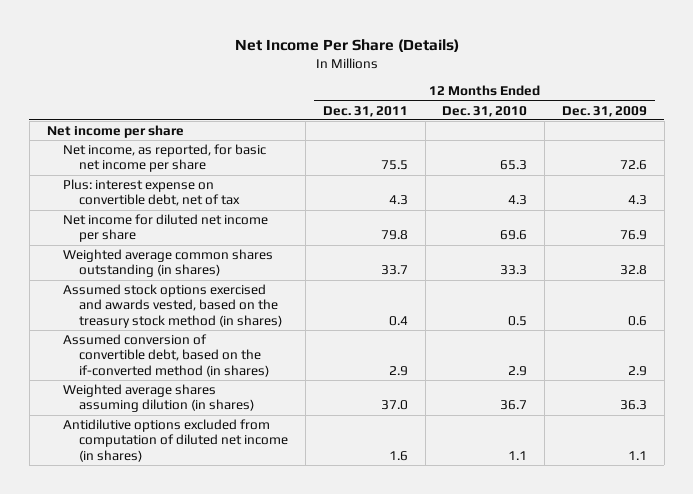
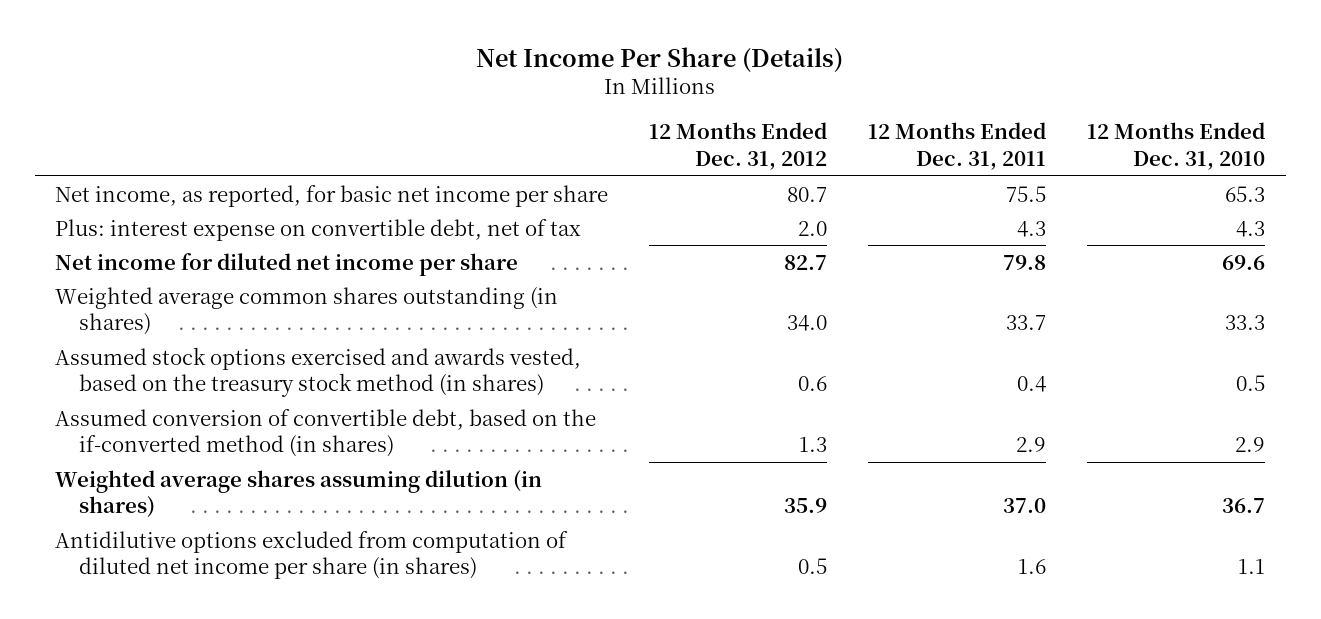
- | 12 Months Ended Dec. 31, 2011 | 12 Months Ended Dec. 31, 2010 | 12 Months Ended Dec. 31, 2009
+ | 12 Months Ended Dec. 31, 2012 | 12 Months Ended Dec. 31, 2011 | 12 Months Ended Dec. 31, 2010
- Net income per share
- Antidilutive options excluded from computation of diluted net income (in shares) | 1.6 | 1.1 | 1.1
+ Antidilutive options excluded from computation of diluted net income per share (in shares) | 0.5 | 1.6 | 1.1

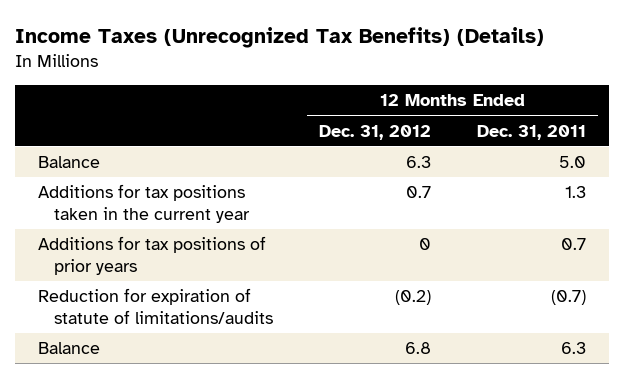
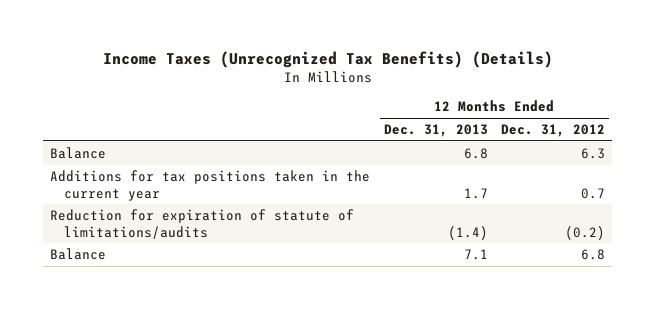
- | 12 Months Ended Dec. 31, 2012 | 12 Months Ended Dec. 31, 2011
+ | 12 Months Ended Dec. 31, 2013 | 12 Months Ended Dec. 31, 2012
- Additions for tax positions of prior years | 0 | 0.7

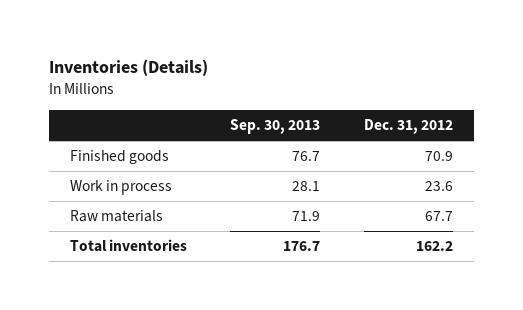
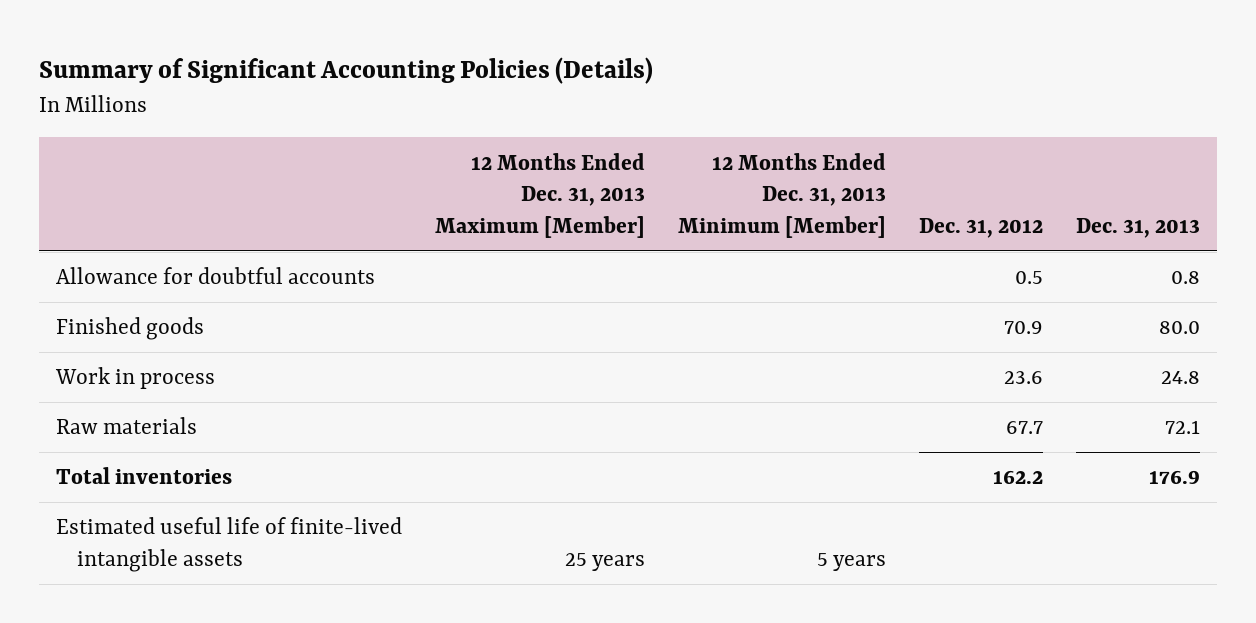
- Inventories (Details)
+ Summary of Significant Accounting Policies (Details)
- | Sep. 30, 2013 | Dec. 31, 2012
+ | 12 Months Ended Dec. 31, 2013 Maximum [Member] | 12 Months Ended Dec. 31, 2013 Minimum [Member] | Dec. 31, 2012 | Dec. 31, 2013
+ Allowance for doubtful accounts | | | 0.5 | 0.8
+ Estimated useful life of finite-lived intangible assets | 25 years | 5 years | |

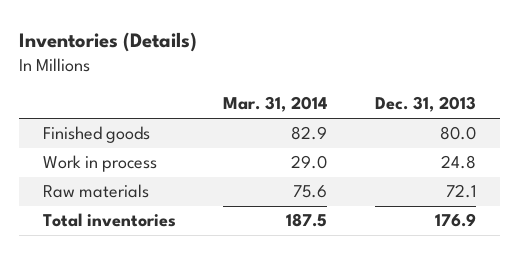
- Summary of Significant Accounting Policies (Details)
+ Inventories (Details)
- | 12 Months Ended Dec. 31, 2013 Maximum [Member] | 12 Months Ended Dec. 31, 2013 Minimum [Member] | Dec. 31, 2012 | Dec. 31, 2013
+ | Mar. 31, 2014 | Dec. 31, 2013
- Allowance for doubtful accounts | | | 0.5 | 0.8
- Estimated useful life of finite-lived intangible assets | 25 years | 5 years | |

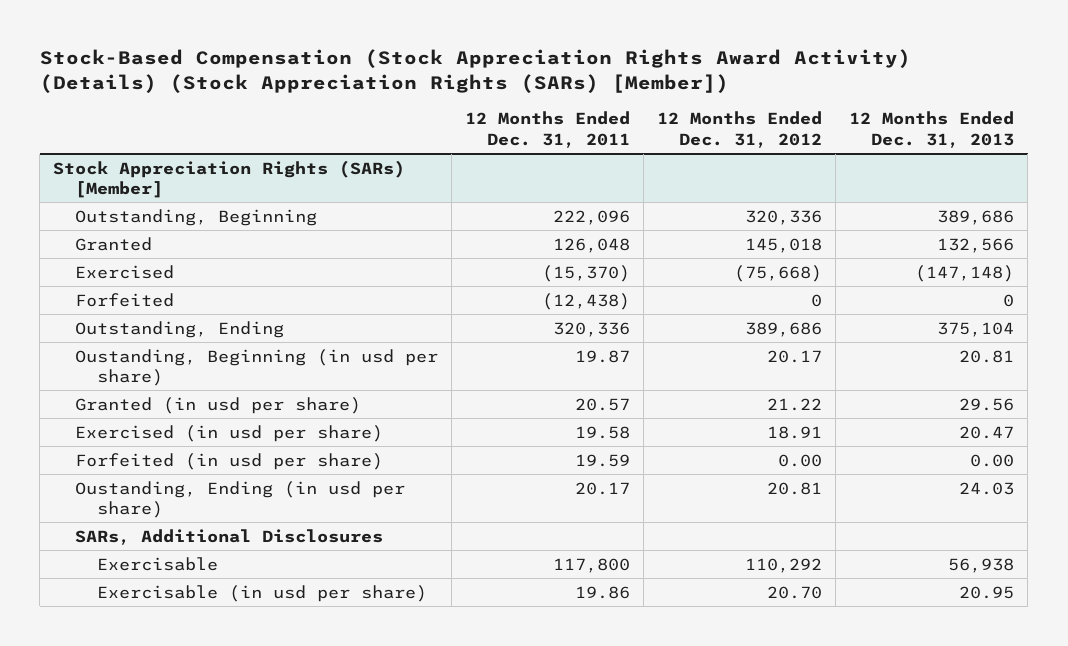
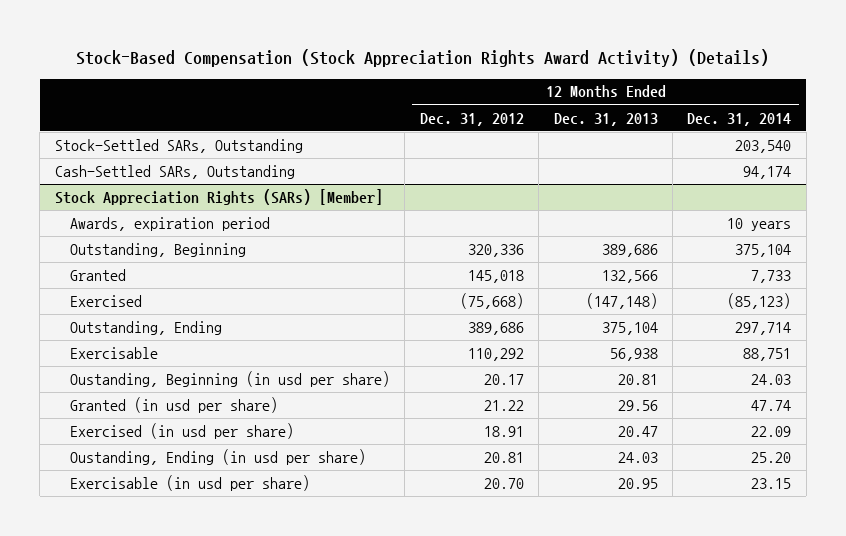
- Stock-Based Compensation (Stock Appreciation Rights Award Activity) (Details) (Stock Appreciation Rights (SARs) [Member])
+ Stock-Based Compensation (Stock Appreciation Rights Award Activity) (Details)
- | 12 Months Ended Dec. 31, 2011 | 12 Months Ended Dec. 31, 2012 | 12 Months Ended Dec. 31, 2013
+ | 12 Months Ended Dec. 31, 2012 | 12 Months Ended Dec. 31, 2013 | 12 Months Ended Dec. 31, 2014
+ Stock-Settled SARs, Outstanding | | | 203,540
+ Cash-Settled SARs, Outstanding | | | 94,174
@ Stock Appreciation Rights (SARs) [Member]
+ Awards, expiration period | | | 10 years
- Forfeited | (12,438) | 0 | 0
moved up: Exercisable | 110,292 | 56,938 | 88,751
- Forfeited (in usd per share) | 19.59 | 0.00 | 0.00
- SARs, Additional Disclosures

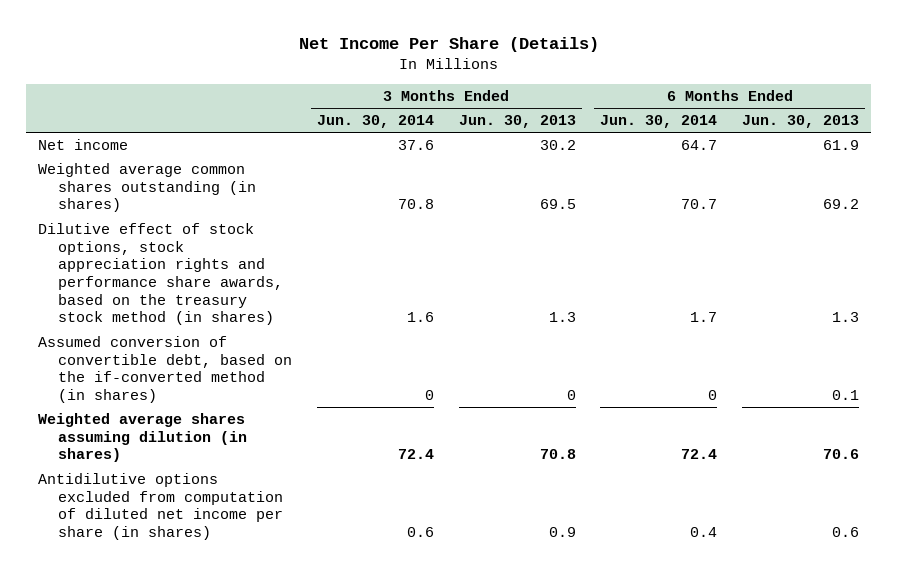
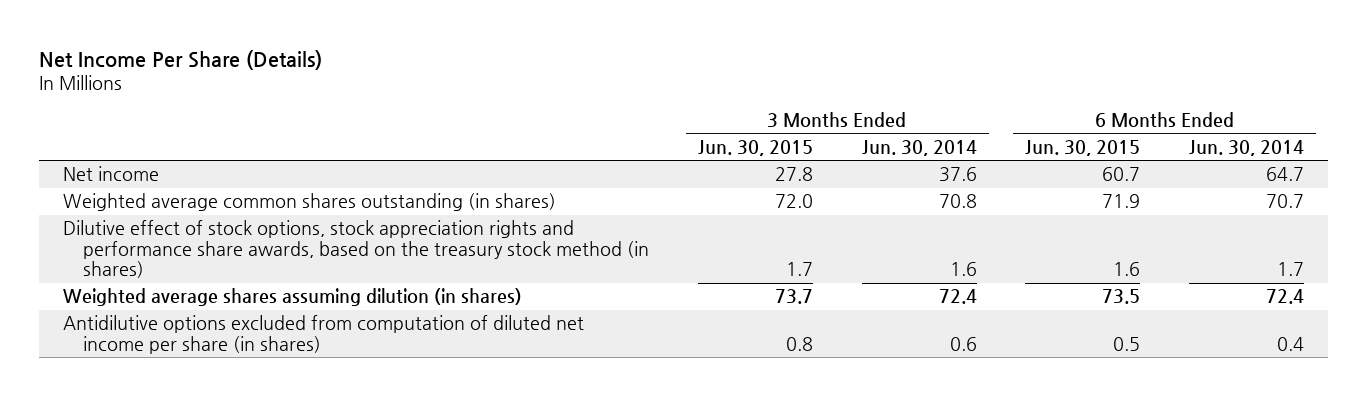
- | 3 Months Ended Jun. 30, 2014 | 3 Months Ended Jun. 30, 2013 | 6 Months Ended Jun. 30, 2014 | 6 Months Ended Jun. 30, 2013
+ | 3 Months Ended Jun. 30, 2015 | 3 Months Ended Jun. 30, 2014 | 6 Months Ended Jun. 30, 2015 | 6 Months Ended Jun. 30, 2014
- Assumed conversion of convertible debt, based on the if-converted method (in shares) | 0 | 0 | 0 | 0.1

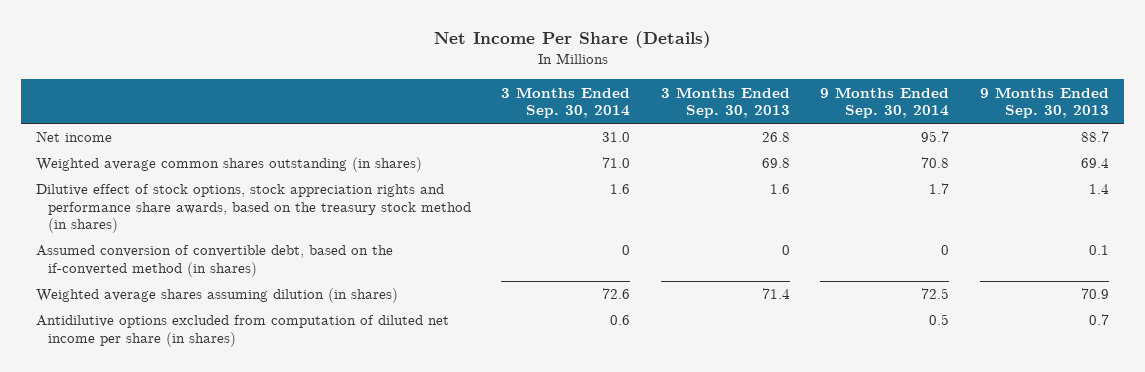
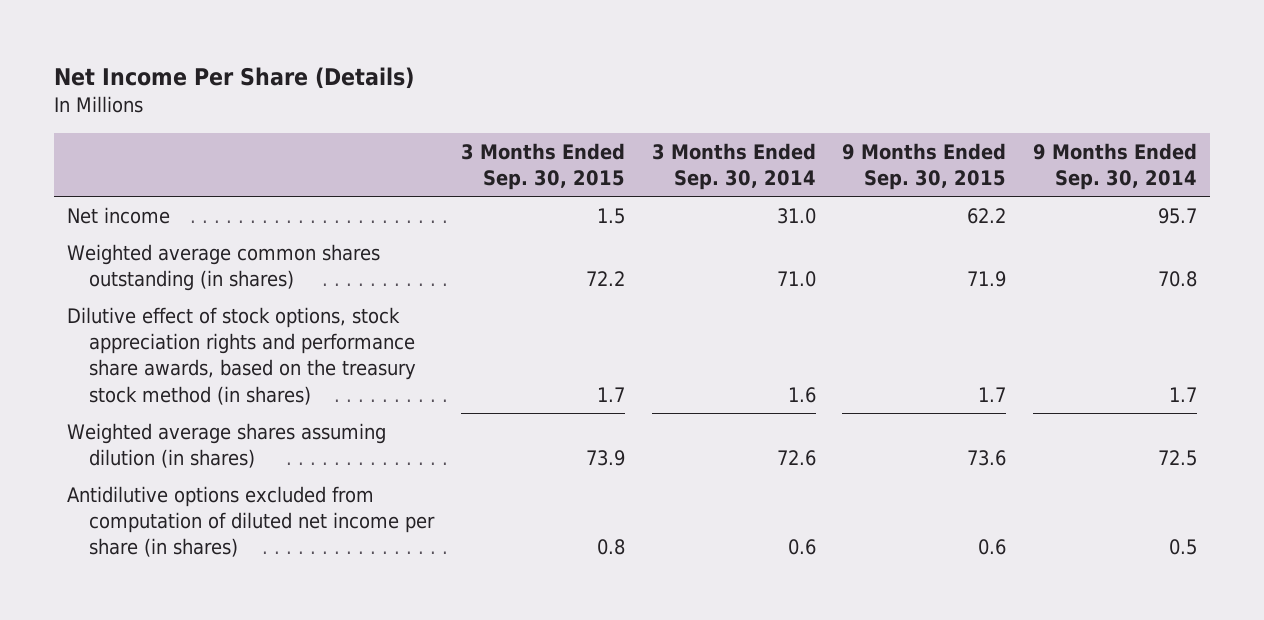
- | 3 Months Ended Sep. 30, 2014 | 3 Months Ended Sep. 30, 2013 | 9 Months Ended Sep. 30, 2014 | 9 Months Ended Sep. 30, 2013
+ | 3 Months Ended Sep. 30, 2015 | 3 Months Ended Sep. 30, 2014 | 9 Months Ended Sep. 30, 2015 | 9 Months Ended Sep. 30, 2014
- Assumed conversion of convertible debt, based on the if-converted method (in shares) | 0 | 0 | 0 | 0.1

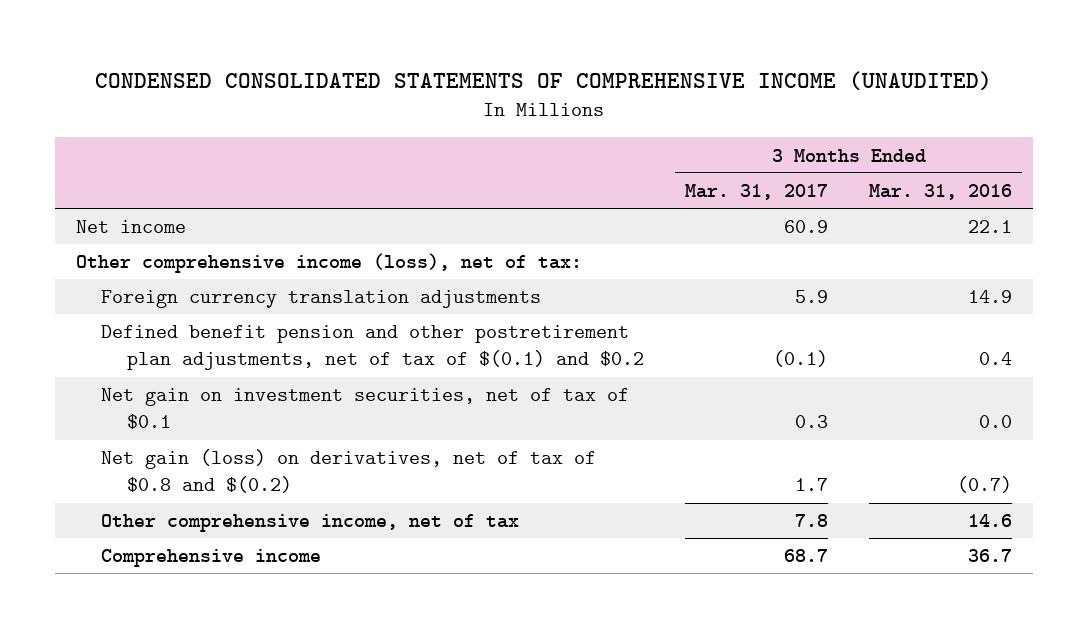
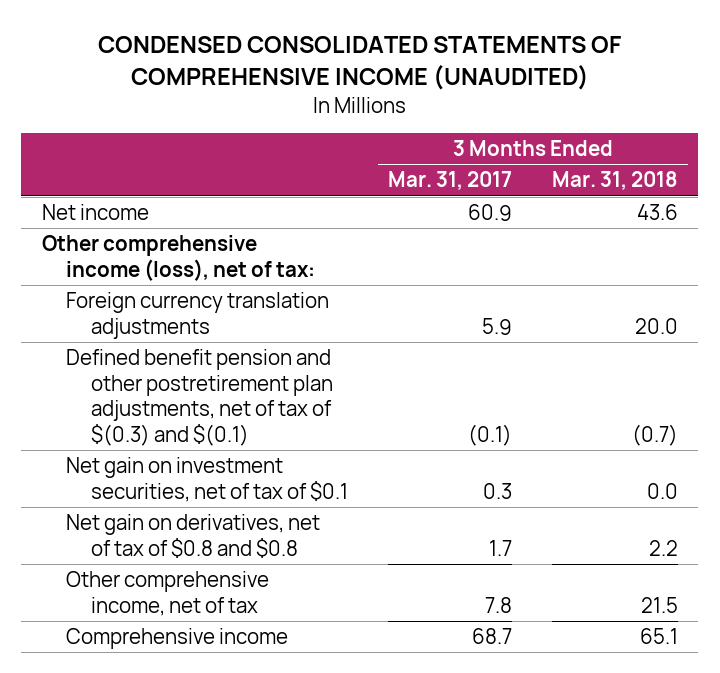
- | 3 Months Ended Mar. 31, 2017 | 3 Months Ended Mar. 31, 2016
+ | 3 Months Ended Mar. 31, 2017 | 3 Months Ended Mar. 31, 2018
- Defined benefit pension and other postretirement plan adjustments, net of tax of $(0.1) and $0.2 | (0.1) | 0.4
+ Defined benefit pension and other postretirement plan adjustments, net of tax of $(0.3) and $(0.1) | (0.1) | (0.7)
- Net gain (loss) on derivatives, net of tax of $0.8 and $(0.2) | 1.7 | (0.7)
+ Net gain on derivatives, net of tax of $0.8 and $0.8 | 1.7 | 2.2

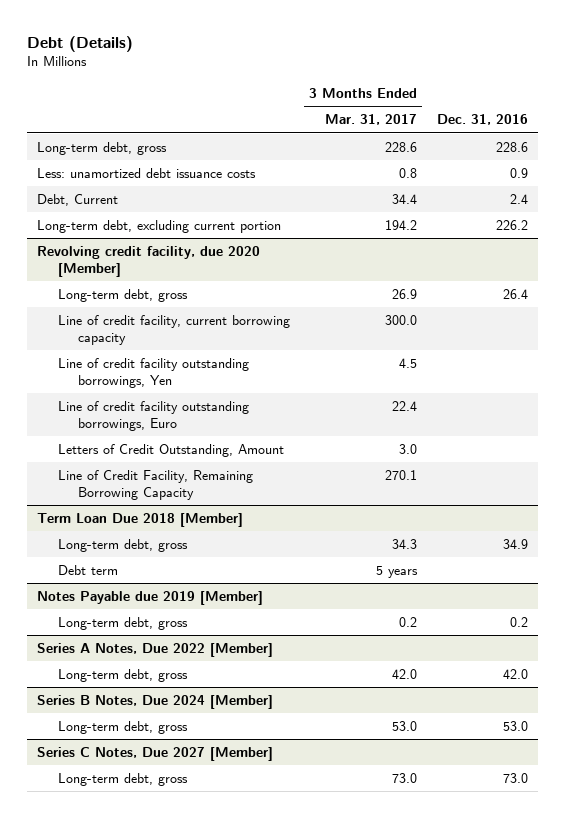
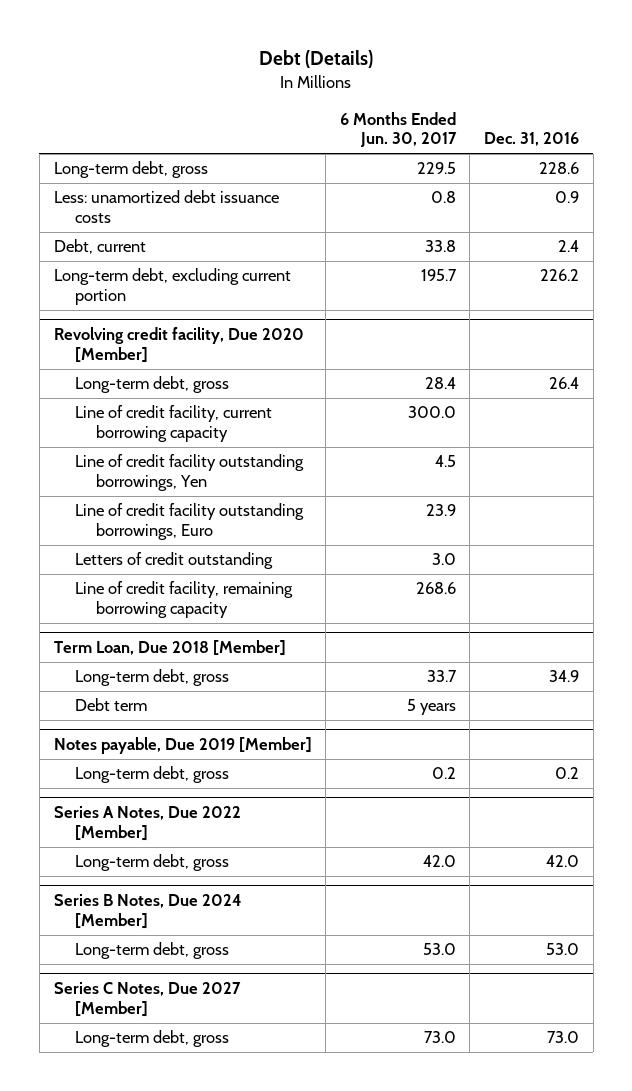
- | 3 Months Ended Mar. 31, 2017 | Dec. 31, 2016
+ | 6 Months Ended Jun. 30, 2017 | Dec. 31, 2016
- Debt, Current | 34.4 | 2.4
+ Debt, current | 33.8 | 2.4
- Revolving credit facility, due 2020 [Member]
+ Revolving credit facility, Due 2020 [Member]
- Letters of Credit Outstanding, Amount | 3.0 |
- Line of Credit Facility, Remaining Borrowing Capacity | 270.1 |
- Term Loan Due 2018 [Member]
+ Letters of credit outstanding | 3.0 |
+ Line of credit facility, remaining borrowing capacity | 268.6 |
+ Term Loan, Due 2018 [Member]
- Notes Payable due 2019 [Member]
+ Notes payable, Due 2019 [Member]

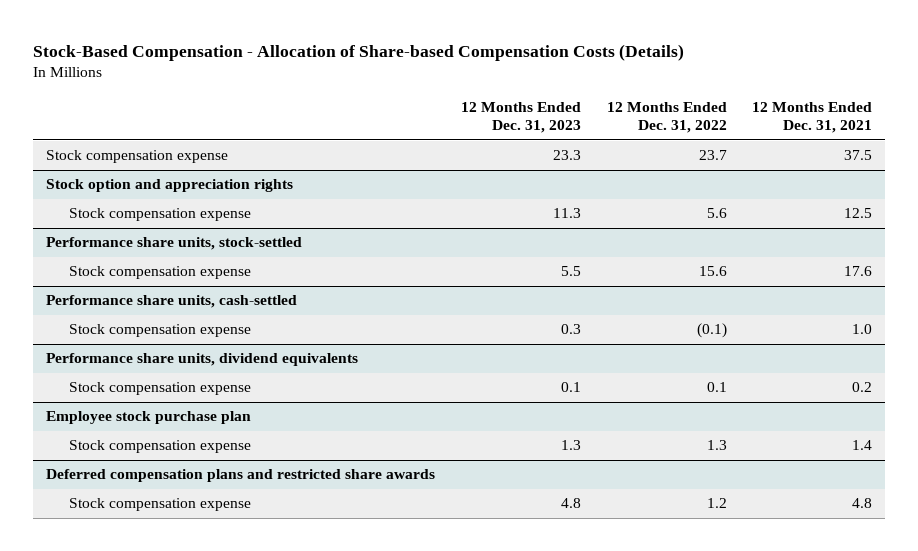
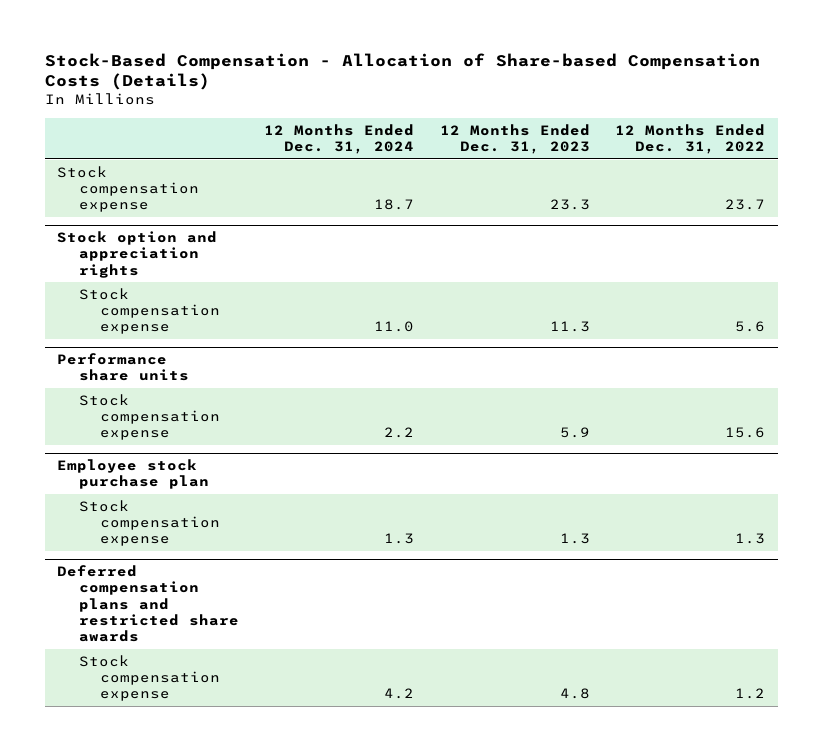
- | 12 Months Ended Dec. 31, 2023 | 12 Months Ended Dec. 31, 2022 | 12 Months Ended Dec. 31, 2021
+ | 12 Months Ended Dec. 31, 2024 | 12 Months Ended Dec. 31, 2023 | 12 Months Ended Dec. 31, 2022
- Performance share units, stock-settled
- Stock compensation expense | 5.5 | 15.6 | 17.6
- Performance share units, cash-settled
- Stock compensation expense | 0.3 | (0.1) | 1.0
- Performance share units, dividend equivalents
- Stock compensation expense | 0.1 | 0.1 | 0.2
+ Performance share units
+ Stock compensation expense | 2.2 | 5.9 | 15.6

